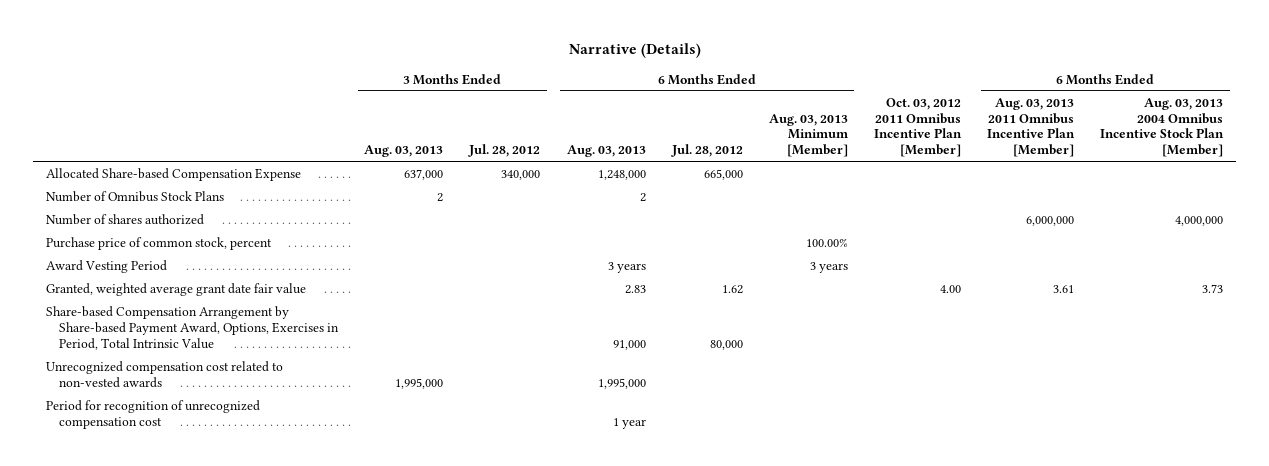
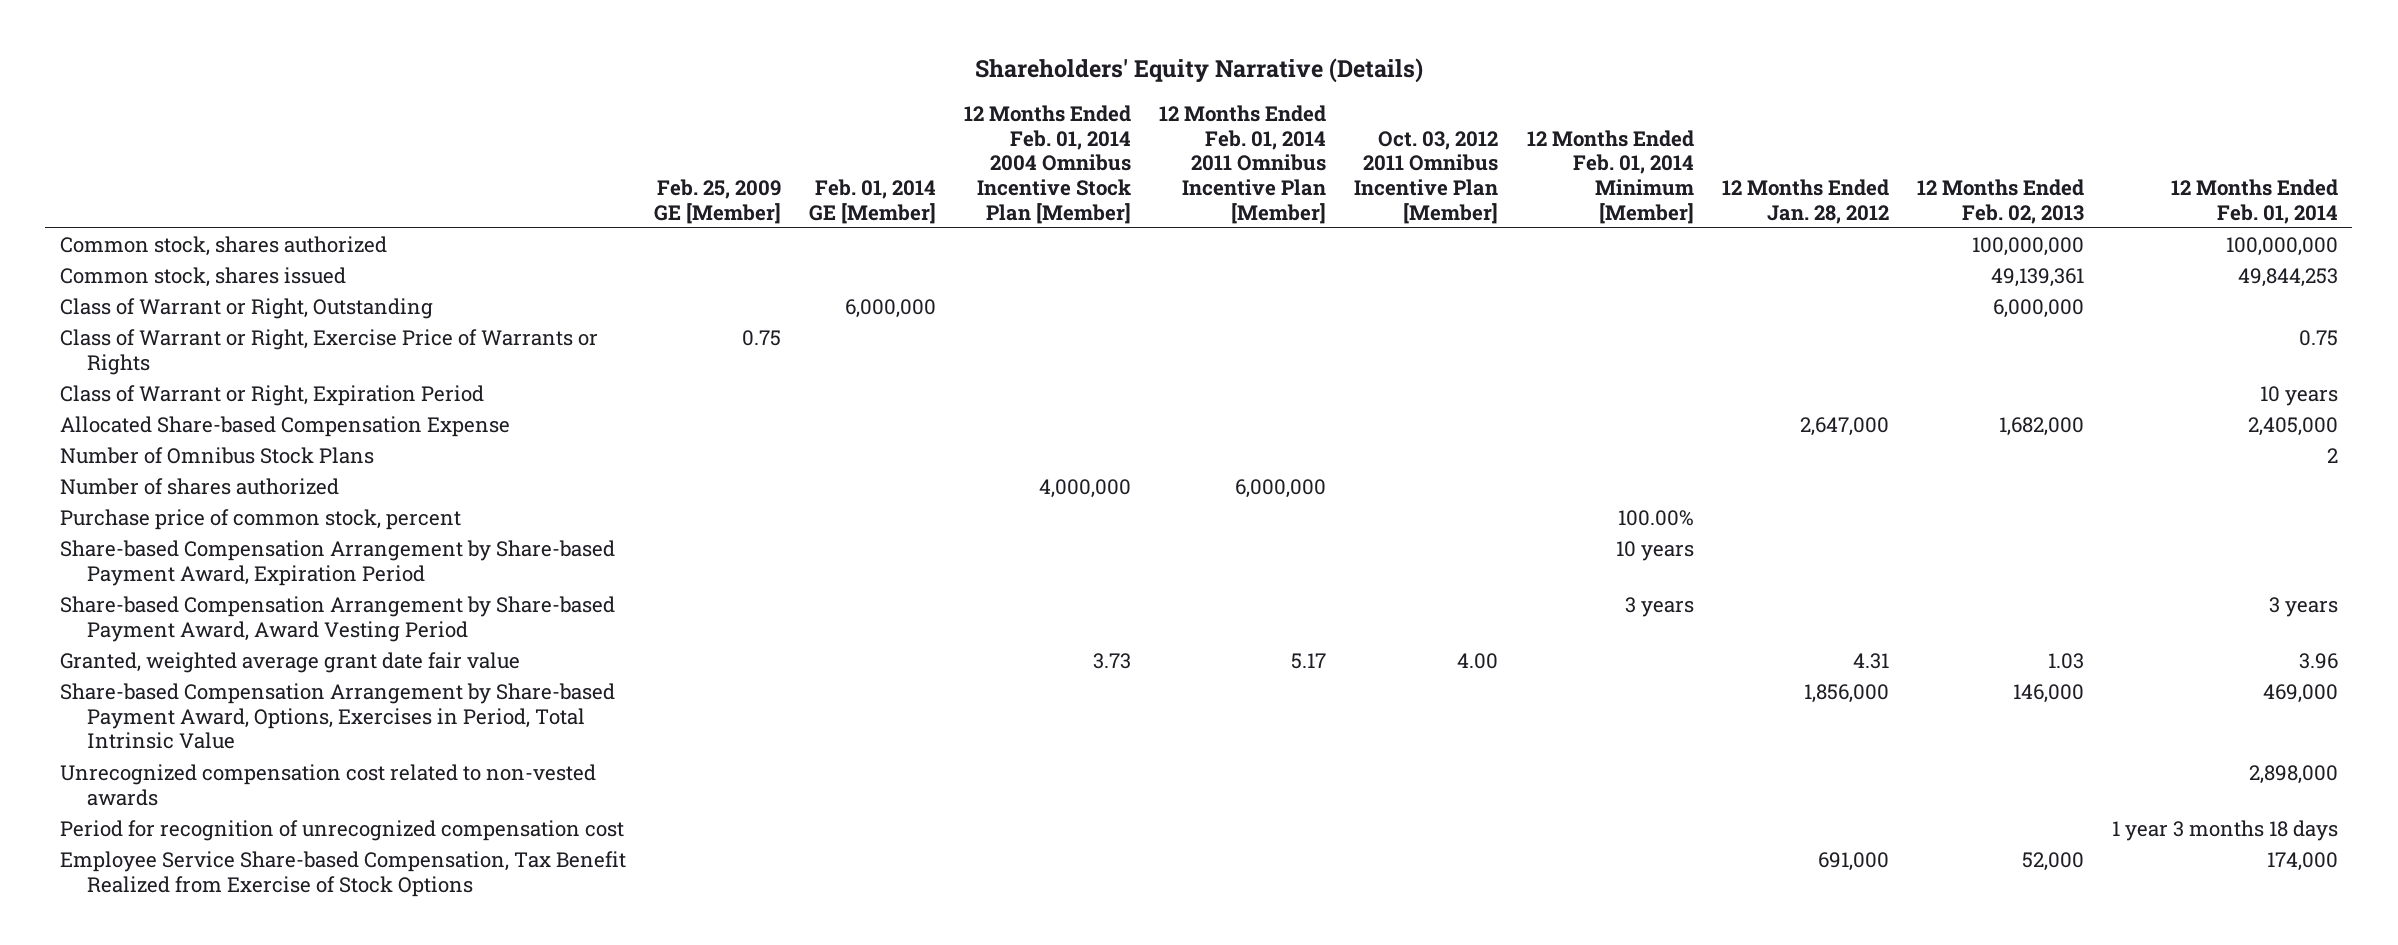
- Narrative (Details)
+ Shareholders' Equity Narrative (Details)
- | 3 Months Ended Aug. 03, 2013 | 3 Months Ended Jul. 28, 2012 | 6 Months Ended Aug. 03, 2013 | 6 Months Ended Jul. 28, 2012 | 6 Months Ended Aug. 03, 2013 Minimum [Member] | Oct. 03, 2012 2011 Omnibus Incentive Plan [Member] | 6 Months Ended Aug. 03, 2013 2011 Omnibus Incentive Plan [Member] | 6 Months Ended Aug. 03, 2013 2004 Omnibus Incentive Stock Plan [Member]
+ | Feb. 25, 2009 GE [Member] | Feb. 01, 2014 GE [Member] | 12 Months Ended Feb. 01, 2014 2004 Omnibus Incentive Stock Plan [Member] | 12 Months Ended Feb. 01, 2014 2011 Omnibus Incentive Plan [Member] | Oct. 03, 2012 2011 Omnibus Incentive Plan [Member] | 12 Months Ended Feb. 01, 2014 Minimum [Member] | 12 Months Ended Jan. 28, 2012 | 12 Months Ended Feb. 02, 2013 | 12 Months Ended Feb. 01, 2014
+ Common stock, shares authorized | | | | | | | | 100,000,000 | 100,000,000
+ Common stock, shares issued | | | | | | | | 49,139,361 | 49,844,253
+ Class of Warrant or Right, Outstanding | | 6,000,000 | | | | | | 6,000,000 |
+ Class of Warrant or Right, Exercise Price of Warrants or Rights | 0.75 | | | | | | | | 0.75
+ Class of Warrant or Right, Expiration Period | | | | | | | | | 10 years
- Award Vesting Period | | | 3 years | | 3 years | | |
+ Share-based Compensation Arrangement by Share-based Payment Award, Expiration Period | | | | | | 10 years | | |
+ Share-based Compensation Arrangement by Share-based Payment Award, Award Vesting Period | | | | | | 3 years | | | 3 years
+ Employee Service Share-based Compensation, Tax Benefit Realized from Exercise of Stock Options | | | | | | | 691,000 | 52,000 | 174,000

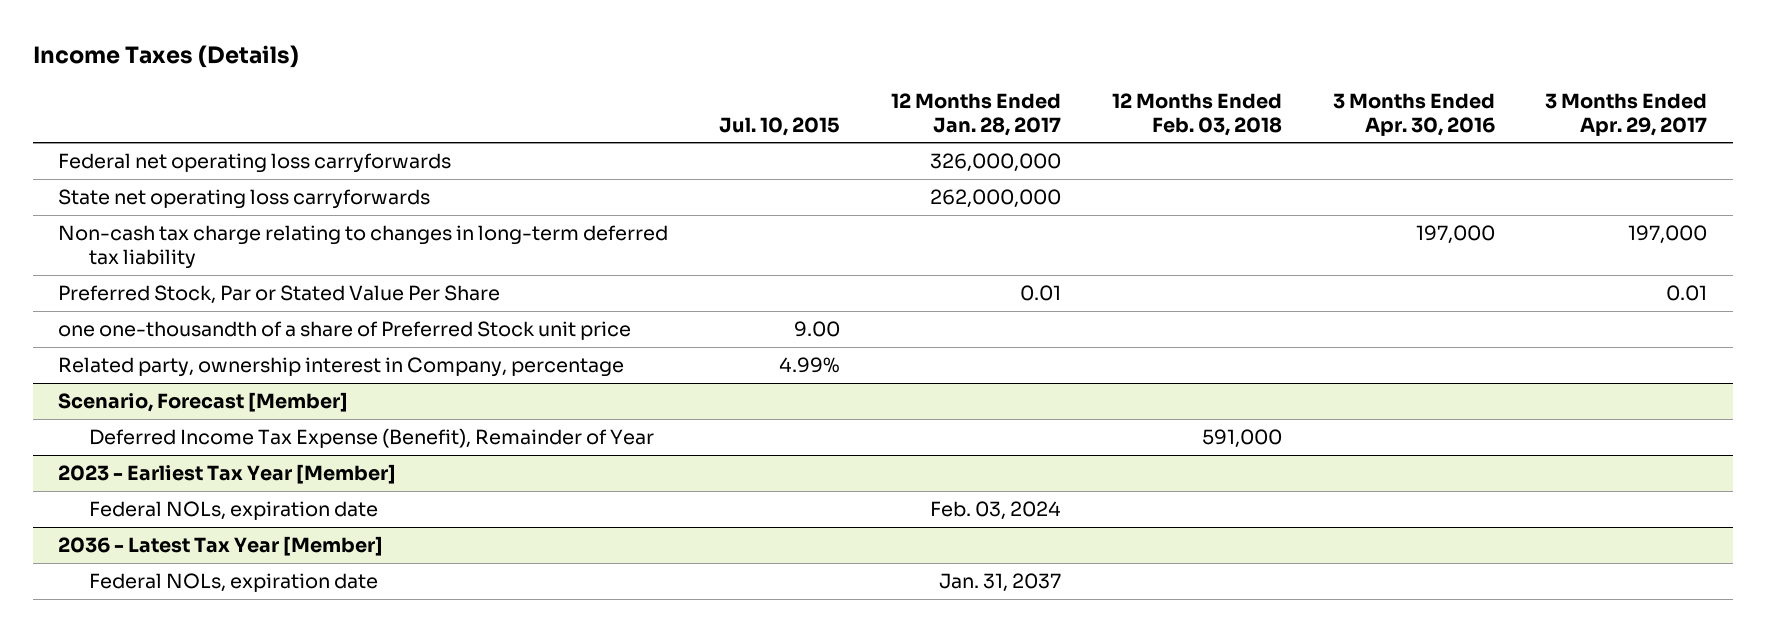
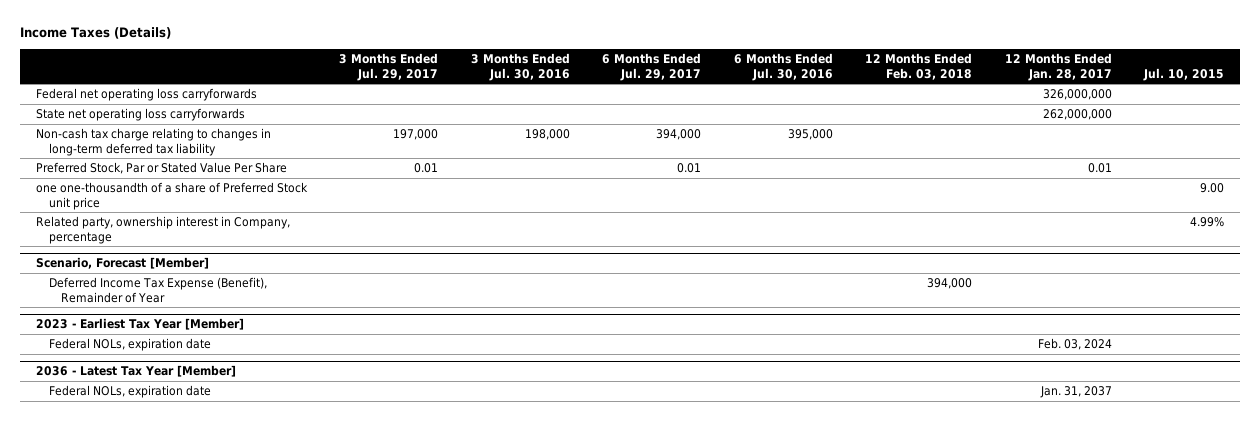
- | Jul. 10, 2015 | 12 Months Ended Jan. 28, 2017 | 12 Months Ended Feb. 03, 2018 | 3 Months Ended Apr. 30, 2016 | 3 Months Ended Apr. 29, 2017
+ | 3 Months Ended Jul. 29, 2017 | 3 Months Ended Jul. 30, 2016 | 6 Months Ended Jul. 29, 2017 | 6 Months Ended Jul. 30, 2016 | 12 Months Ended Feb. 03, 2018 | 12 Months Ended Jan. 28, 2017 | Jul. 10, 2015
@ Scenario, Forecast [Member]
- Deferred Income Tax Expense (Benefit), Remainder of Year | | | 591,000 | |
+ Deferred Income Tax Expense (Benefit), Remainder of Year | | | | | 394,000 | |

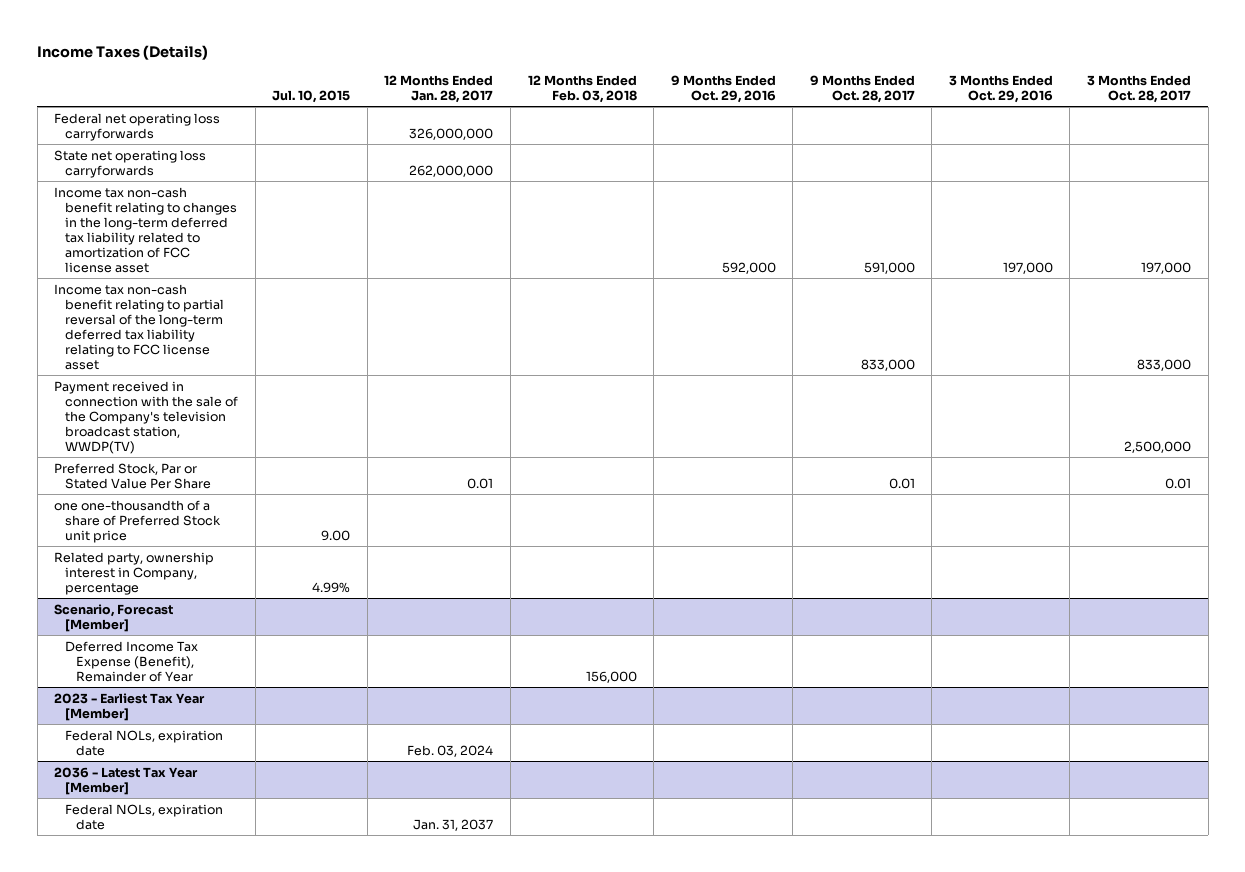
- | 3 Months Ended Jul. 29, 2017 | 3 Months Ended Jul. 30, 2016 | 6 Months Ended Jul. 29, 2017 | 6 Months Ended Jul. 30, 2016 | 12 Months Ended Feb. 03, 2018 | 12 Months Ended Jan. 28, 2017 | Jul. 10, 2015
+ | Jul. 10, 2015 | 12 Months Ended Jan. 28, 2017 | 12 Months Ended Feb. 03, 2018 | 9 Months Ended Oct. 29, 2016 | 9 Months Ended Oct. 28, 2017 | 3 Months Ended Oct. 29, 2016 | 3 Months Ended Oct. 28, 2017
- Non-cash tax charge relating to changes in long-term deferred tax liability | 197,000 | 198,000 | 394,000 | 395,000 | | |
+ Income tax non-cash benefit relating to changes in the long-term deferred tax liability related to amortization of FCC license asset | | | | 592,000 | 591,000 | 197,000 | 197,000
+ Income tax non-cash benefit relating to partial reversal of the long-term deferred tax liability relating to FCC license asset | | | | | 833,000 | | 833,000
+ Payment received in connection with the sale of the Company's television broadcast station, WWDP(TV) | | | | | | | 2,500,000
@ Scenario, Forecast [Member]
- Deferred Income Tax Expense (Benefit), Remainder of Year | | | | | 394,000 | |
+ Deferred Income Tax Expense (Benefit), Remainder of Year | | | 156,000 | | | |

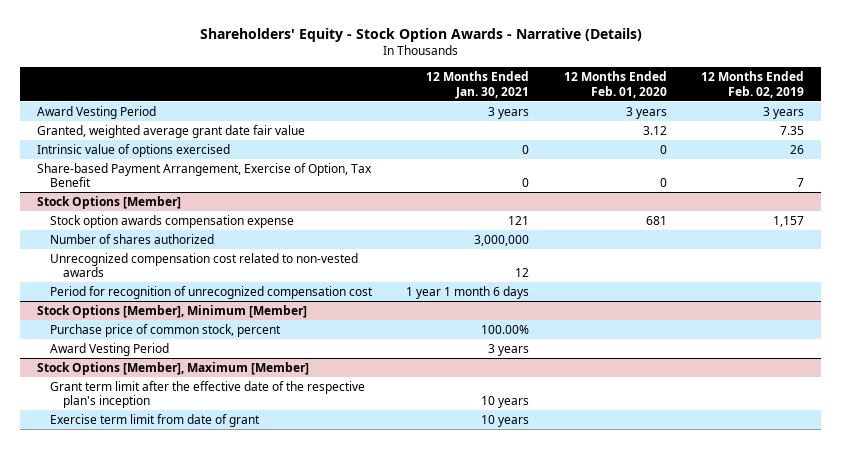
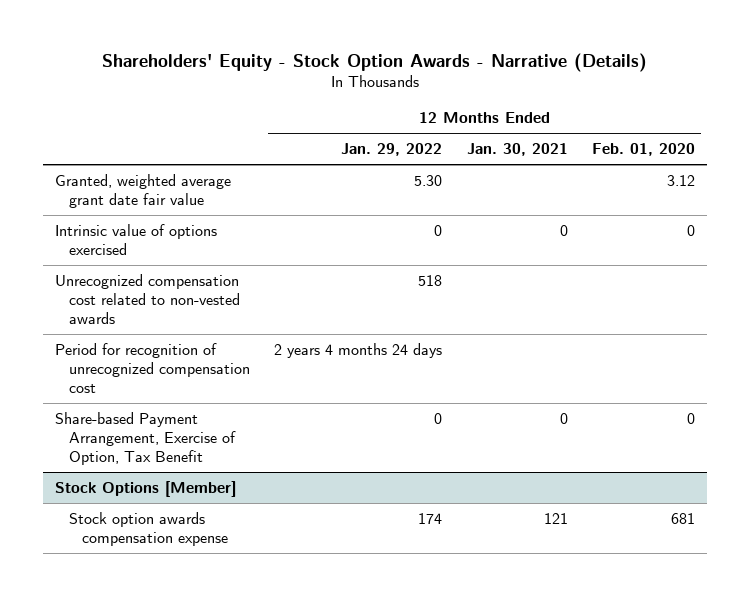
- | 12 Months Ended Jan. 30, 2021 | 12 Months Ended Feb. 01, 2020 | 12 Months Ended Feb. 02, 2019
+ | 12 Months Ended Jan. 29, 2022 | 12 Months Ended Jan. 30, 2021 | 12 Months Ended Feb. 01, 2020
- Award Vesting Period | 3 years | 3 years | 3 years
+ Unrecognized compensation cost related to non-vested awards | 518 | |
+ Period for recognition of unrecognized compensation cost | 2 years 4 months 24 days | |
@ Stock Options [Member]
- Number of shares authorized | 3,000,000 | |
- Unrecognized compensation cost related to non-vested awards | 12 | |
- Period for recognition of unrecognized compensation cost | 1 year 1 month 6 days | |
- Stock Options [Member], Minimum [Member]
- Purchase price of common stock, percent | 100.00% | |
- Award Vesting Period | 3 years | |
- Stock Options [Member], Maximum [Member]
- Grant term limit after the effective date of the respective plan's inception | 10 years | |
- Exercise term limit from date of grant | 10 years | |

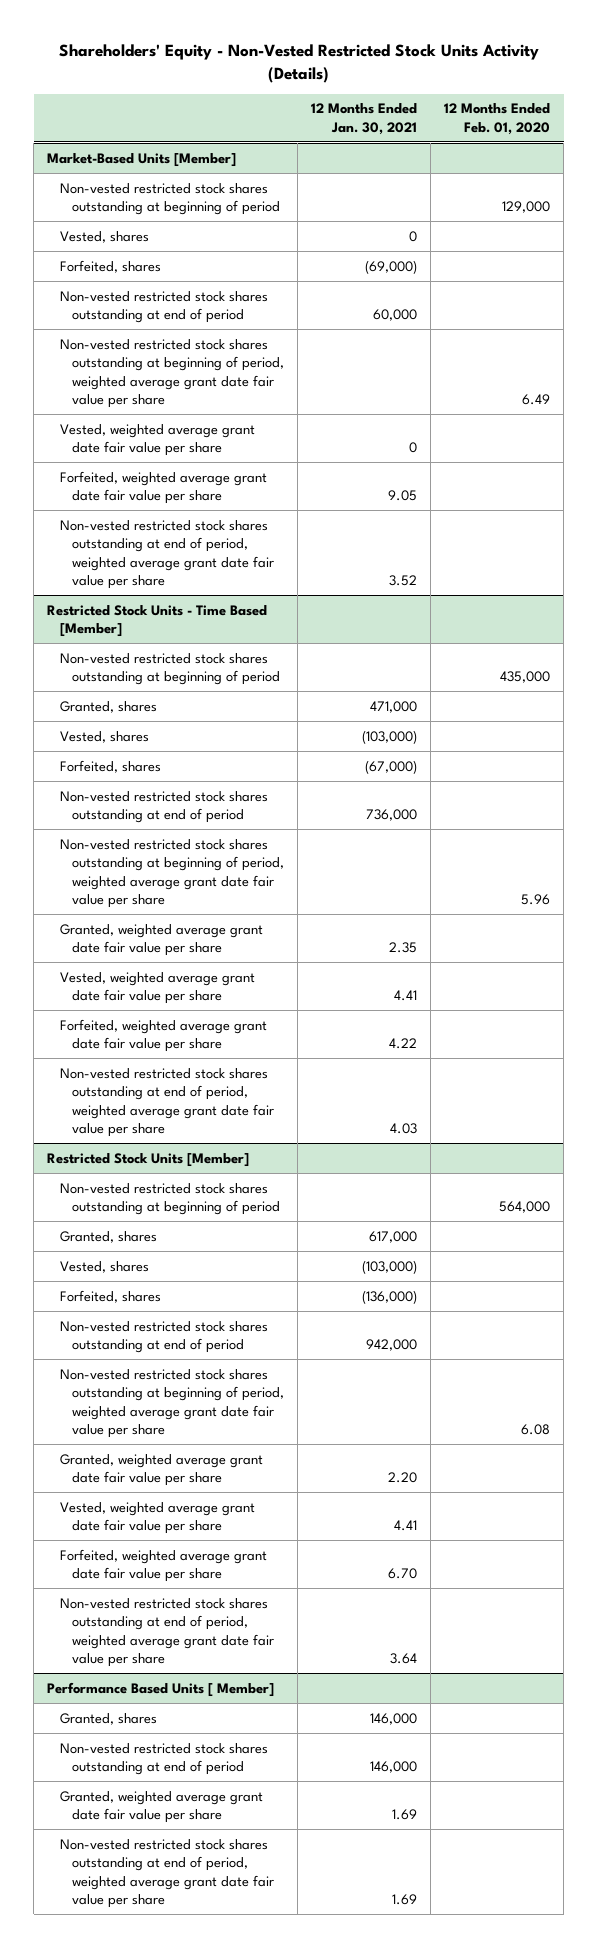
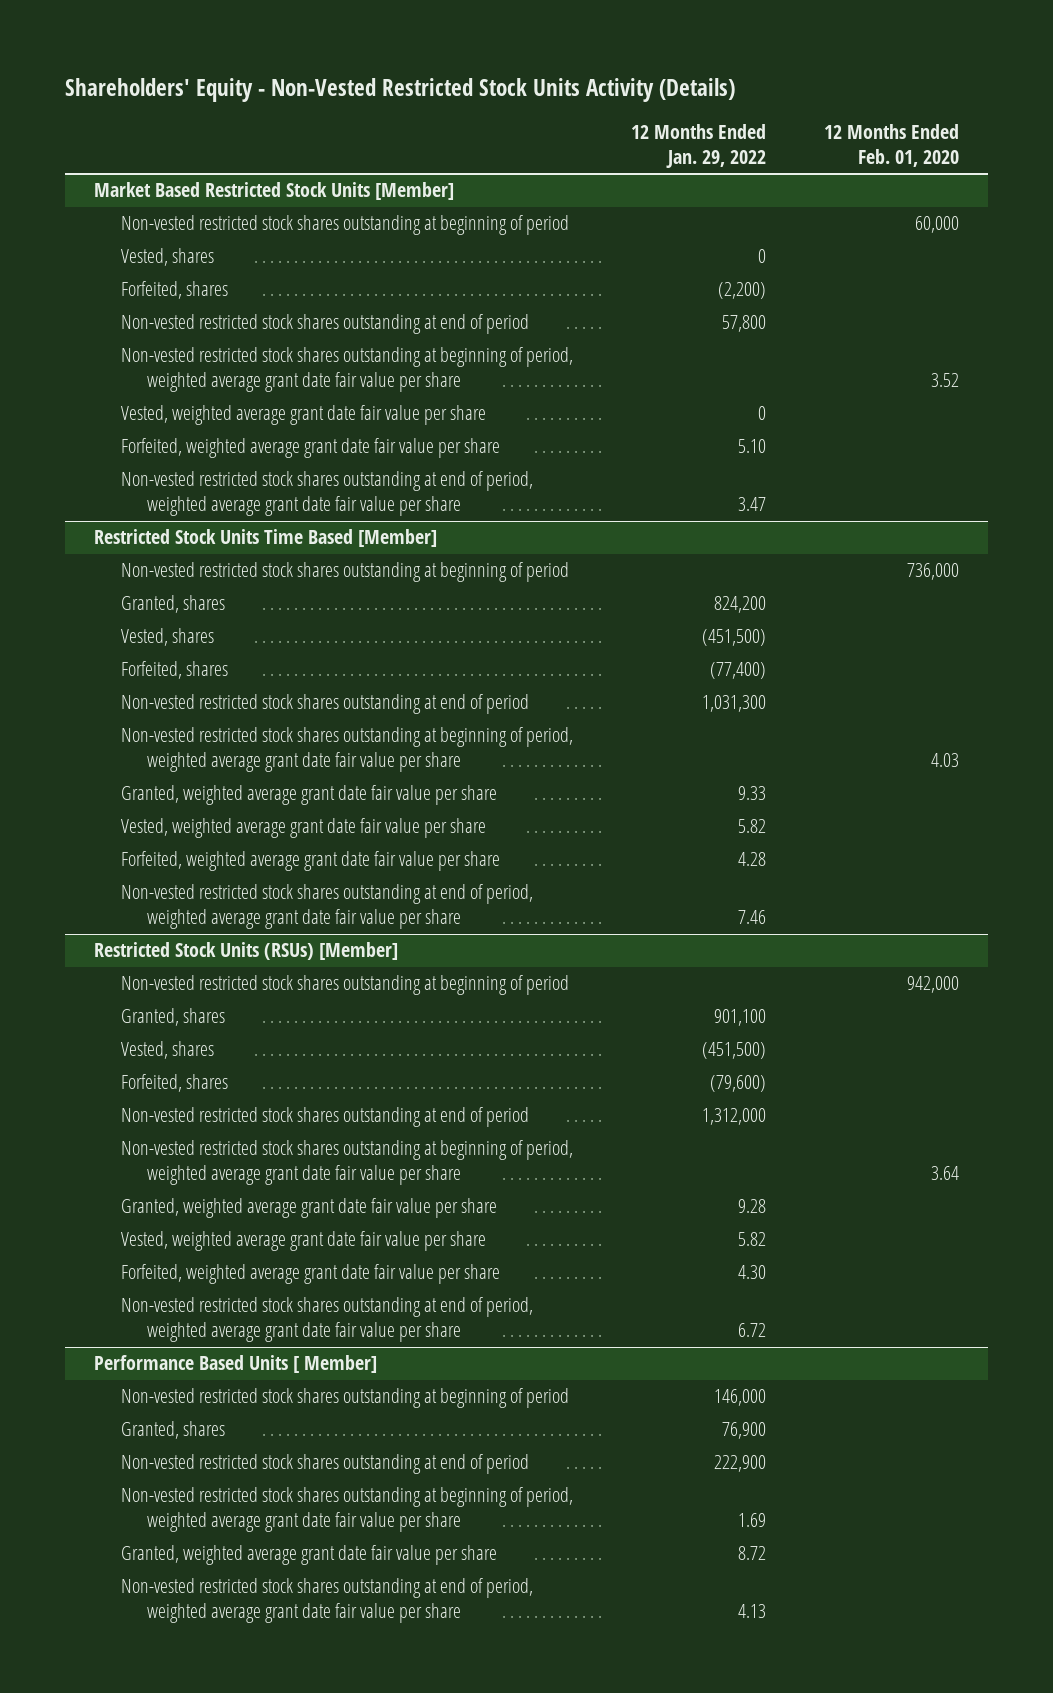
- | 12 Months Ended Jan. 30, 2021 | 12 Months Ended Feb. 01, 2020
+ | 12 Months Ended Jan. 29, 2022 | 12 Months Ended Feb. 01, 2020
- Market-Based Units [Member]
- Non-vested restricted stock shares outstanding at beginning of period | | 129,000
+ Market Based Restricted Stock Units [Member]
+ Non-vested restricted stock shares outstanding at beginning of period | | 60,000
- Non-vested restricted stock shares outstanding at beginning of period, weighted average grant date fair value per share | | 6.49
+ Non-vested restricted stock shares outstanding at beginning of period, weighted average grant date fair value per share | | 3.52
- Restricted Stock Units - Time Based [Member]
- Non-vested restricted stock shares outstanding at beginning of period | | 435,000
+ Restricted Stock Units Time Based [Member]
+ Non-vested restricted stock shares outstanding at beginning of period | | 736,000
- Non-vested restricted stock shares outstanding at beginning of period, weighted average grant date fair value per share | | 5.96
+ Non-vested restricted stock shares outstanding at beginning of period, weighted average grant date fair value per share | | 4.03
- Restricted Stock Units [Member]
- Non-vested restricted stock shares outstanding at beginning of period | | 564,000
+ Restricted Stock Units (RSUs) [Member]
+ Non-vested restricted stock shares outstanding at beginning of period | | 942,000
- Non-vested restricted stock shares outstanding at beginning of period, weighted average grant date fair value per share | | 6.08
+ Non-vested restricted stock shares outstanding at beginning of period, weighted average grant date fair value per share | | 3.64
@ Performance Based Units [ Member]
+ Non-vested restricted stock shares outstanding at beginning of period | 146,000 |
+ Non-vested restricted stock shares outstanding at beginning of period, weighted average grant date fair value per share | 1.69 |

